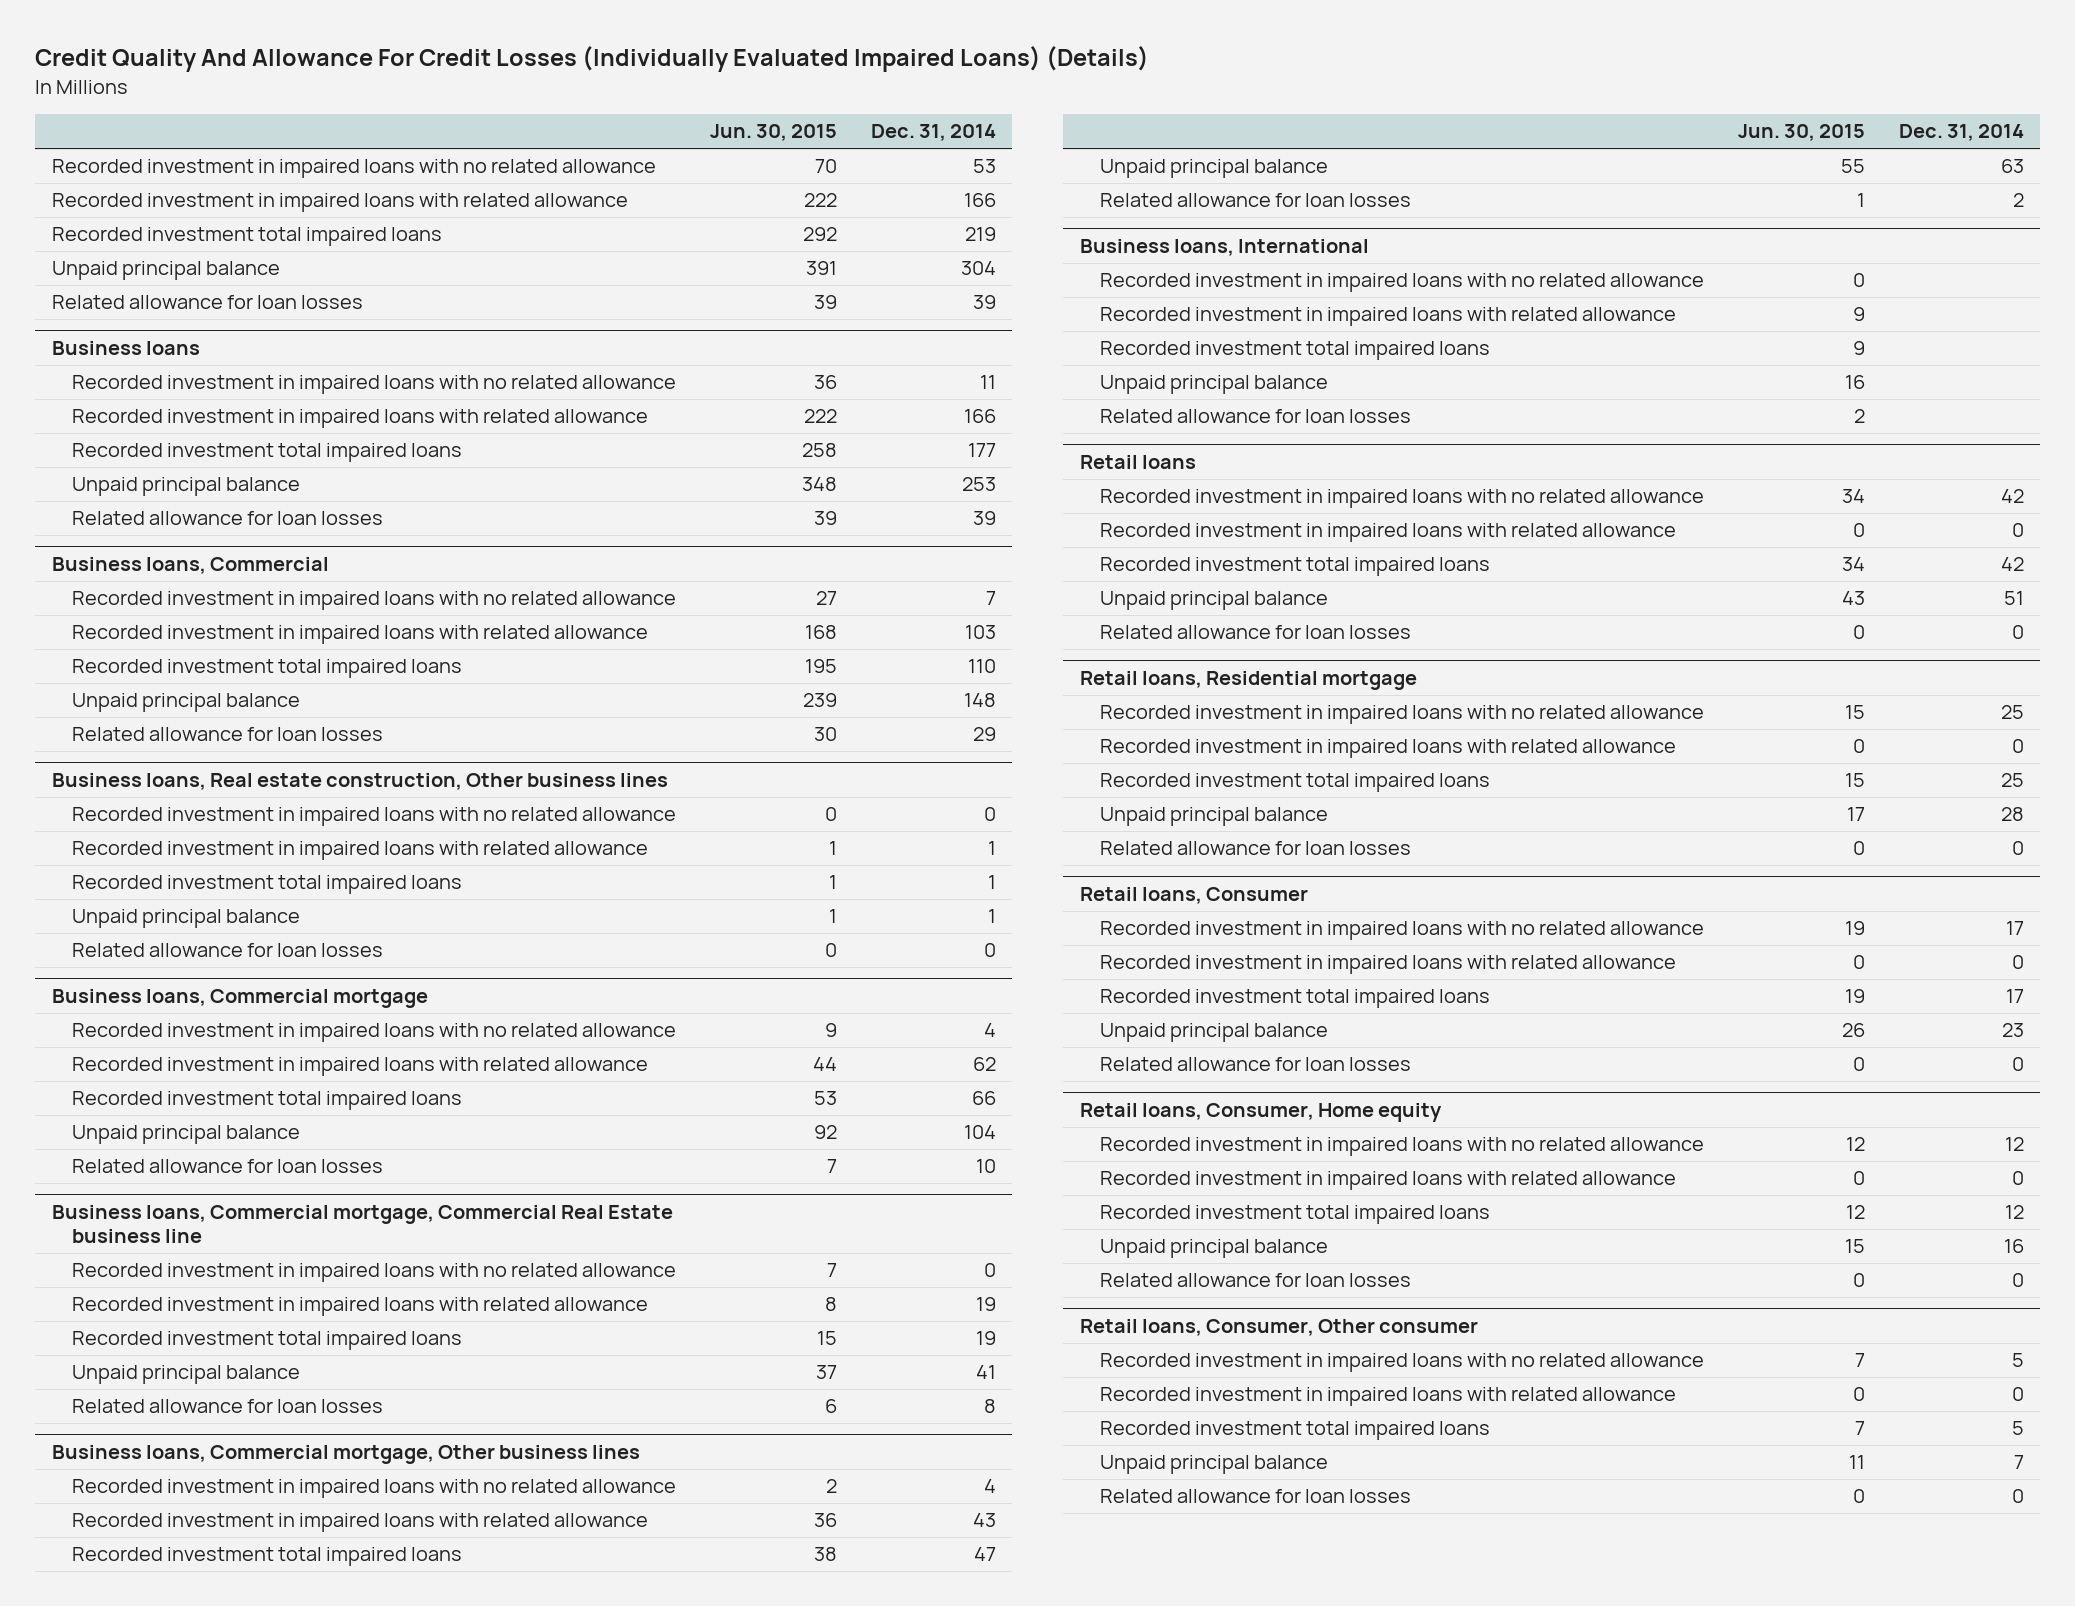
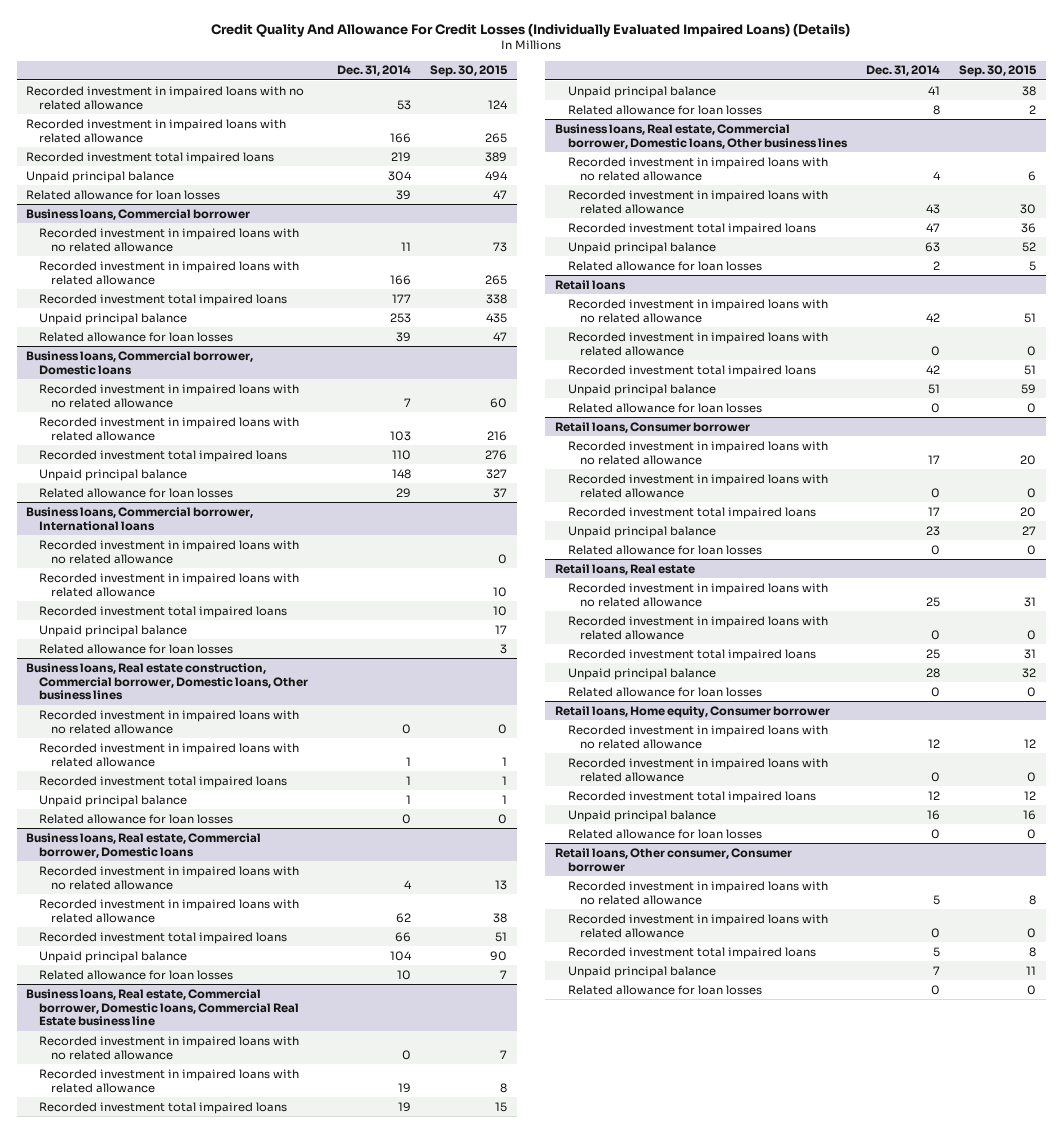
- | Jun. 30, 2015 | Dec. 31, 2014
+ | Dec. 31, 2014 | Sep. 30, 2015
- Business loans
+ Business loans, Commercial borrower
- Business loans, Commercial
+ Business loans, Commercial borrower, Domestic loans
- Business loans, Real estate construction, Other business lines
+ Business loans, Commercial borrower, International loans
+ Recorded investment in impaired loans with no related allowance | | 0
+ Recorded investment in impaired loans with related allowance | | 10
+ Recorded investment total impaired loans | | 10
+ Unpaid principal balance | | 17
+ Related allowance for loan losses | | 3
+ Business loans, Real estate construction, Commercial borrower, Domestic loans, Other business lines
- Business loans, Commercial mortgage
+ Business loans, Real estate, Commercial borrower, Domestic loans
- Business loans, Commercial mortgage, Commercial Real Estate business line
+ Business loans, Real estate, Commercial borrower, Domestic loans, Commercial Real Estate business line
- Business loans, Commercial mortgage, Other business lines
+ Business loans, Real estate, Commercial borrower, Domestic loans, Other business lines
- Business loans, International
- Recorded investment in impaired loans with no related allowance | 0 |
- Recorded investment in impaired loans with related allowance | 9 |
- Recorded investment total impaired loans | 9 |
- Unpaid principal balance | 16 |
- Related allowance for loan losses | 2 |
- Retail loans, Residential mortgage
- Recorded investment in impaired loans with no related allowance | 15 | 25
- Recorded investment in impaired loans with related allowance | 0 | 0
- Recorded investment total impaired loans | 15 | 25
- Unpaid principal balance | 17 | 28
- Related allowance for loan losses | 0 | 0
- Retail loans, Consumer
+ Retail loans, Consumer borrower
- Retail loans, Consumer, Home equity
+ Retail loans, Real estate
+ Recorded investment in impaired loans with no related allowance | 25 | 31
+ Recorded investment in impaired loans with related allowance | 0 | 0
+ Recorded investment total impaired loans | 25 | 31
+ Unpaid principal balance | 28 | 32
+ Related allowance for loan losses | 0 | 0
+ Retail loans, Home equity, Consumer borrower
- Retail loans, Consumer, Other consumer
+ Retail loans, Other consumer, Consumer borrower

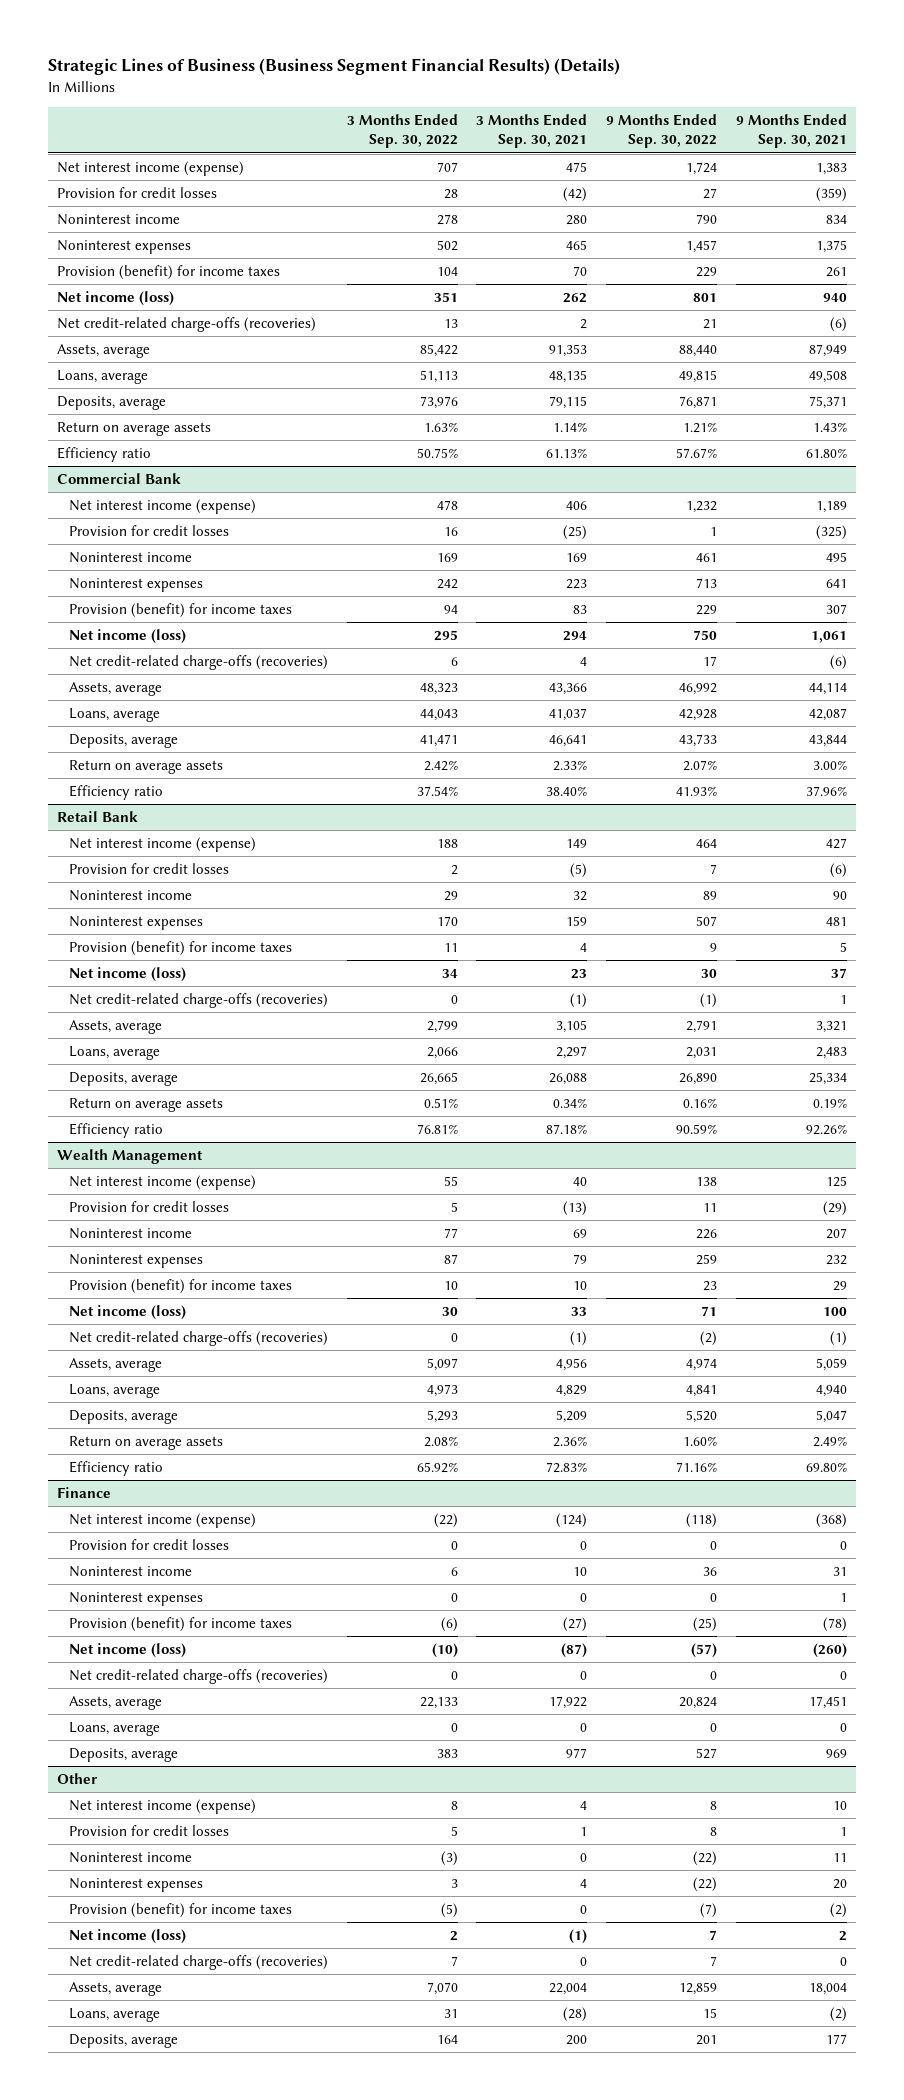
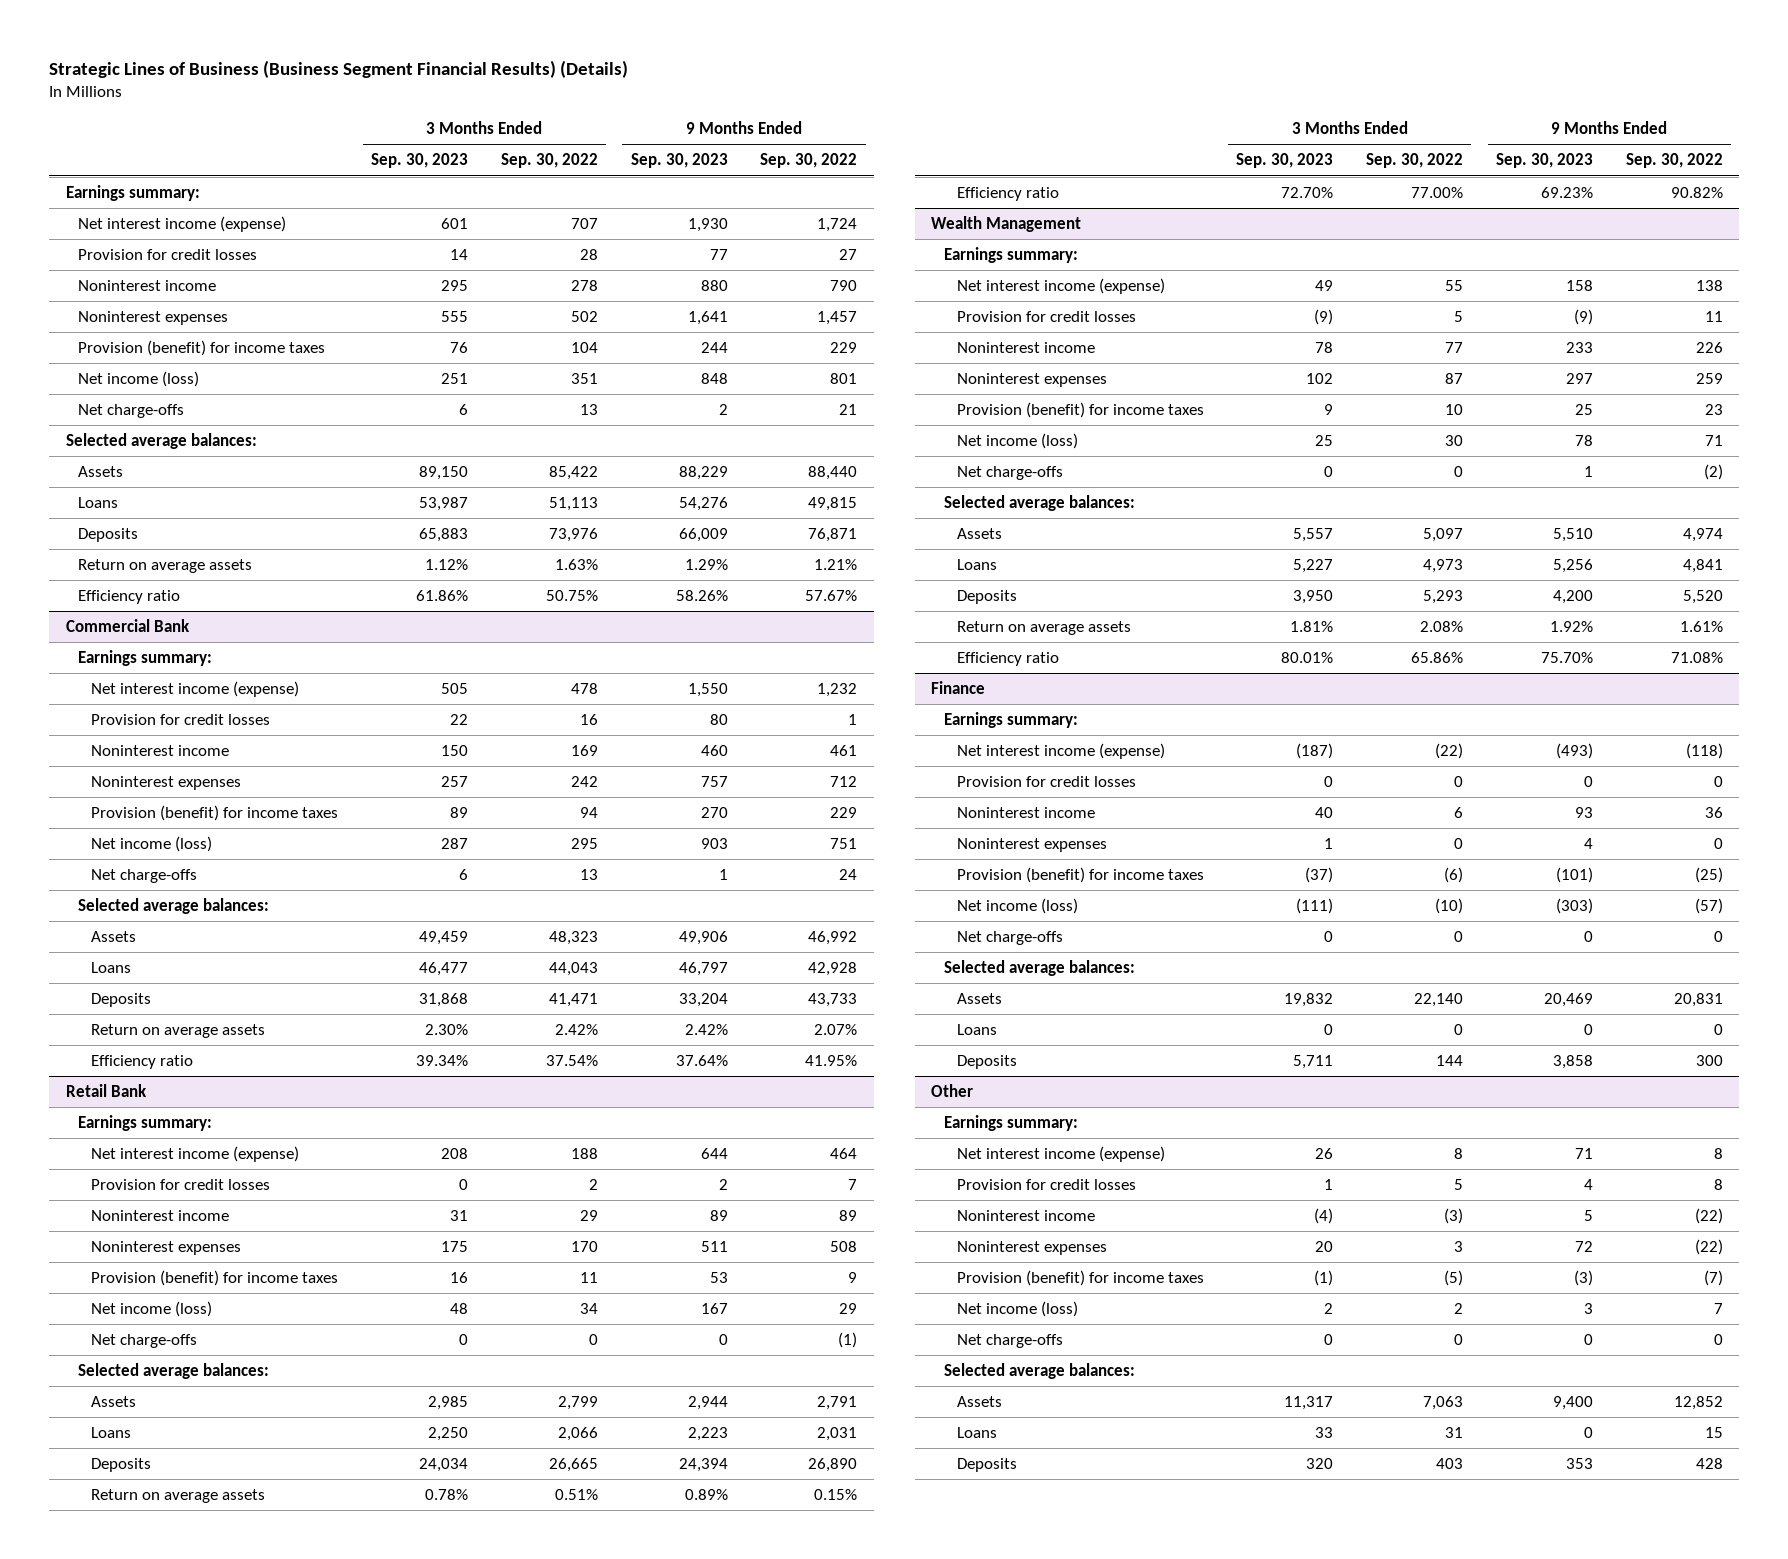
- | 3 Months Ended Sep. 30, 2022 | 3 Months Ended Sep. 30, 2021 | 9 Months Ended Sep. 30, 2022 | 9 Months Ended Sep. 30, 2021
+ | 3 Months Ended Sep. 30, 2023 | 3 Months Ended Sep. 30, 2022 | 9 Months Ended Sep. 30, 2023 | 9 Months Ended Sep. 30, 2022
+ Earnings summary:
- Net credit-related charge-offs (recoveries) | 13 | 2 | 21 | (6)
- Assets, average | 85,422 | 91,353 | 88,440 | 87,949
- Loans, average | 51,113 | 48,135 | 49,815 | 49,508
- Deposits, average | 73,976 | 79,115 | 76,871 | 75,371
+ Net charge-offs | 6 | 13 | 2 | 21
+ Selected average balances:
+ Assets | 89,150 | 85,422 | 88,229 | 88,440
+ Loans | 53,987 | 51,113 | 54,276 | 49,815
+ Deposits | 65,883 | 73,976 | 66,009 | 76,871
@ Commercial Bank
+ Earnings summary:
- Noninterest expenses | 242 | 223 | 713 | 641
+ Noninterest expenses | 257 | 242 | 757 | 712
- Net income (loss) | 295 | 294 | 750 | 1,061
- Net credit-related charge-offs (recoveries) | 6 | 4 | 17 | (6)
- Assets, average | 48,323 | 43,366 | 46,992 | 44,114
- Loans, average | 44,043 | 41,037 | 42,928 | 42,087
- Deposits, average | 41,471 | 46,641 | 43,733 | 43,844
+ Net income (loss) | 287 | 295 | 903 | 751
+ Net charge-offs | 6 | 13 | 1 | 24
+ Selected average balances:
+ Assets | 49,459 | 48,323 | 49,906 | 46,992
+ Loans | 46,477 | 44,043 | 46,797 | 42,928
+ Deposits | 31,868 | 41,471 | 33,204 | 43,733
- Efficiency ratio | 37.54% | 38.40% | 41.93% | 37.96%
+ Efficiency ratio | 39.34% | 37.54% | 37.64% | 41.95%
@ Retail Bank
+ Earnings summary:
- Noninterest expenses | 170 | 159 | 507 | 481
+ Noninterest expenses | 175 | 170 | 511 | 508
- Net income (loss) | 34 | 23 | 30 | 37
- Net credit-related charge-offs (recoveries) | 0 | (1) | (1) | 1
- Assets, average | 2,799 | 3,105 | 2,791 | 3,321
- Loans, average | 2,066 | 2,297 | 2,031 | 2,483
- Deposits, average | 26,665 | 26,088 | 26,890 | 25,334
- Return on average assets | 0.51% | 0.34% | 0.16% | 0.19%
- Efficiency ratio | 76.81% | 87.18% | 90.59% | 92.26%
+ Net income (loss) | 48 | 34 | 167 | 29
+ Net charge-offs | 0 | 0 | 0 | (1)
+ Selected average balances:
+ Assets | 2,985 | 2,799 | 2,944 | 2,791
+ Loans | 2,250 | 2,066 | 2,223 | 2,031
+ Deposits | 24,034 | 26,665 | 24,394 | 26,890
+ Return on average assets | 0.78% | 0.51% | 0.89% | 0.15%
+ Efficiency ratio | 72.70% | 77.00% | 69.23% | 90.82%
@ Wealth Management
+ Earnings summary:
- Net credit-related charge-offs (recoveries) | 0 | (1) | (2) | (1)
- Assets, average | 5,097 | 4,956 | 4,974 | 5,059
- Loans, average | 4,973 | 4,829 | 4,841 | 4,940
- Deposits, average | 5,293 | 5,209 | 5,520 | 5,047
- Return on average assets | 2.08% | 2.36% | 1.60% | 2.49%
- Efficiency ratio | 65.92% | 72.83% | 71.16% | 69.80%
+ Net charge-offs | 0 | 0 | 1 | (2)
+ Selected average balances:
+ Assets | 5,557 | 5,097 | 5,510 | 4,974
+ Loans | 5,227 | 4,973 | 5,256 | 4,841
+ Deposits | 3,950 | 5,293 | 4,200 | 5,520
+ Return on average assets | 1.81% | 2.08% | 1.92% | 1.61%
+ Efficiency ratio | 80.01% | 65.86% | 75.70% | 71.08%
@ Finance
+ Earnings summary:
- Net credit-related charge-offs (recoveries) | 0 | 0 | 0 | 0
- Assets, average | 22,133 | 17,922 | 20,824 | 17,451
- Loans, average | 0 | 0 | 0 | 0
- Deposits, average | 383 | 977 | 527 | 969
+ Net charge-offs | 0 | 0 | 0 | 0
+ Selected average balances:
+ Assets | 19,832 | 22,140 | 20,469 | 20,831
+ Loans | 0 | 0 | 0 | 0
+ Deposits | 5,711 | 144 | 3,858 | 300
@ Other
+ Earnings summary:
- Net credit-related charge-offs (recoveries) | 7 | 0 | 7 | 0
- Assets, average | 7,070 | 22,004 | 12,859 | 18,004
- Loans, average | 31 | (28) | 15 | (2)
- Deposits, average | 164 | 200 | 201 | 177
+ Net charge-offs | 0 | 0 | 0 | 0
+ Selected average balances:
+ Assets | 11,317 | 7,063 | 9,400 | 12,852
+ Loans | 33 | 31 | 0 | 15
+ Deposits | 320 | 403 | 353 | 428

